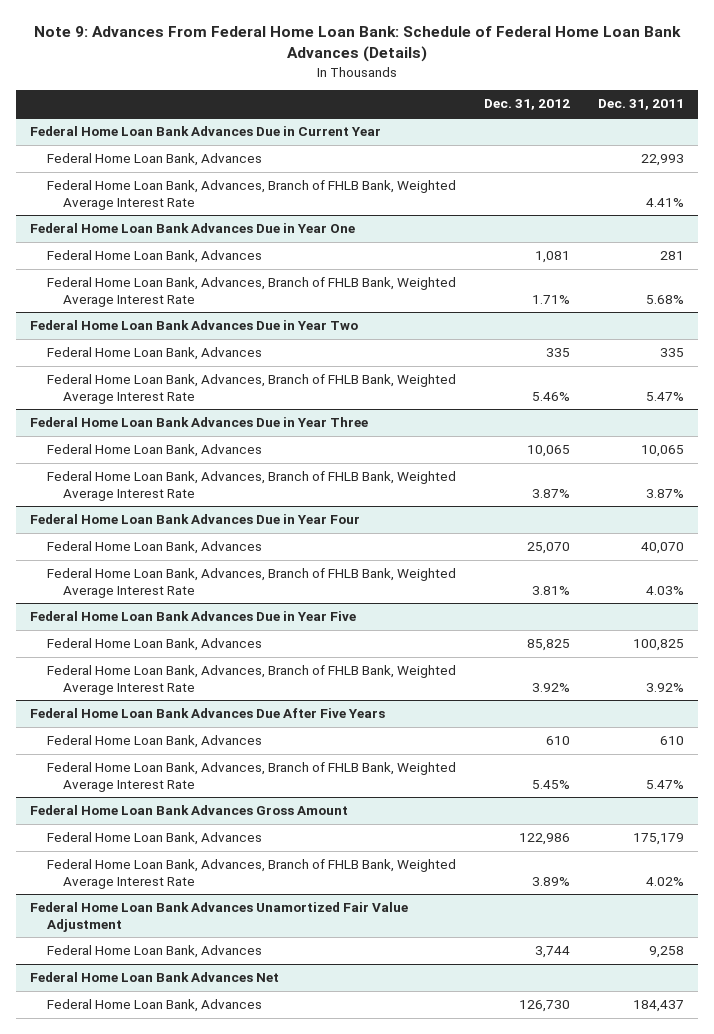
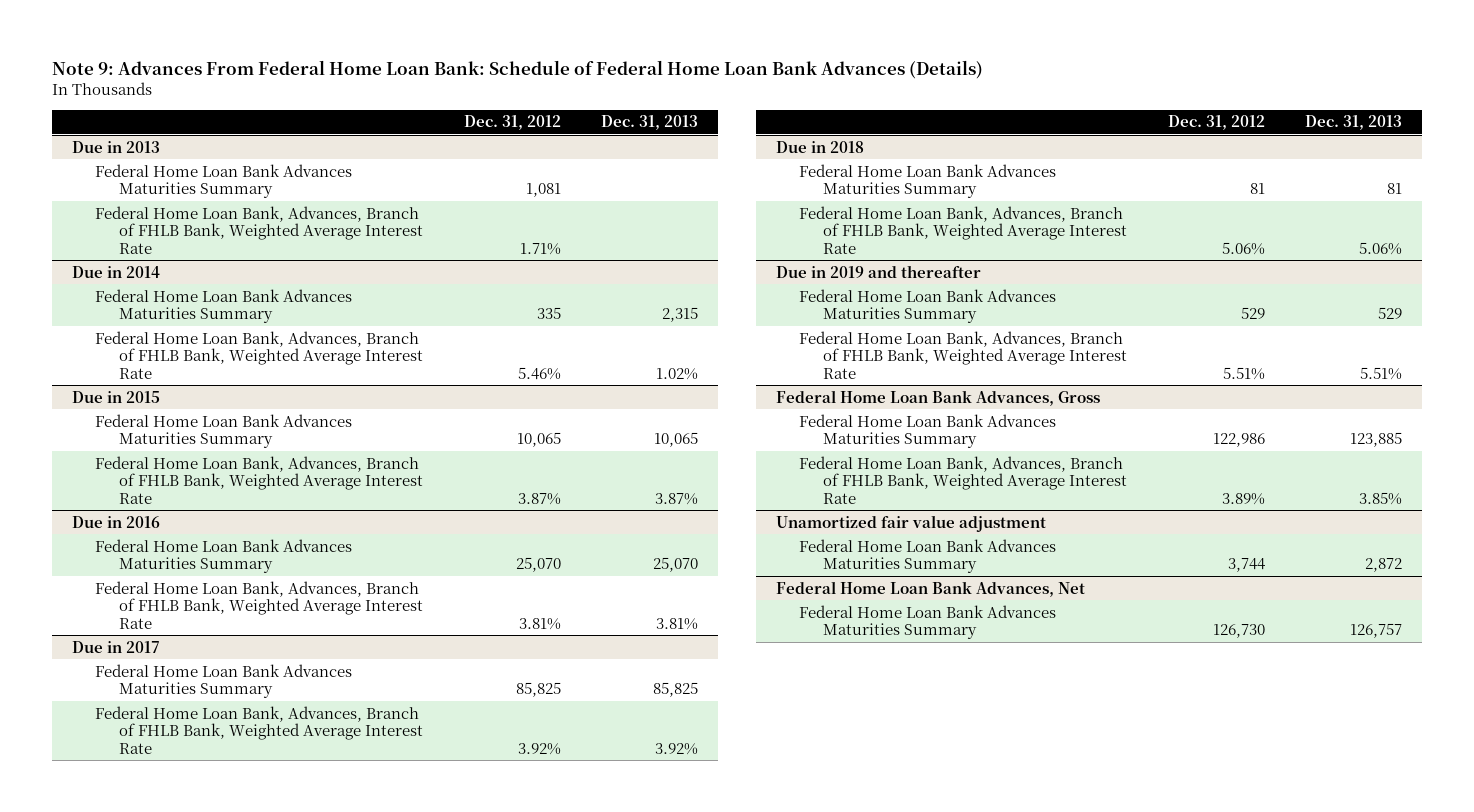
- | Dec. 31, 2012 | Dec. 31, 2011
+ | Dec. 31, 2012 | Dec. 31, 2013
- Federal Home Loan Bank Advances Due in Current Year
- Federal Home Loan Bank, Advances | | 22,993
- Federal Home Loan Bank, Advances, Branch of FHLB Bank, Weighted Average Interest Rate | | 4.41%
- Federal Home Loan Bank Advances Due in Year One
- Federal Home Loan Bank, Advances | 1,081 | 281
+ Due in 2013
+ Federal Home Loan Bank Advances Maturities Summary | 1,081 |
- Federal Home Loan Bank Advances Due in Year Two
- Federal Home Loan Bank, Advances | 335 | 335
+ Due in 2014
+ Federal Home Loan Bank Advances Maturities Summary | 335 | 2,315
- Federal Home Loan Bank Advances Due in Year Three
- Federal Home Loan Bank, Advances | 10,065 | 10,065
+ Due in 2015
+ Federal Home Loan Bank Advances Maturities Summary | 10,065 | 10,065
- Federal Home Loan Bank Advances Due in Year Four
- Federal Home Loan Bank, Advances | 25,070 | 40,070
+ Due in 2016
+ Federal Home Loan Bank Advances Maturities Summary | 25,070 | 25,070
- Federal Home Loan Bank Advances Due in Year Five
- Federal Home Loan Bank, Advances | 85,825 | 100,825
+ Due in 2017
+ Federal Home Loan Bank Advances Maturities Summary | 85,825 | 85,825
- Federal Home Loan Bank Advances Due After Five Years
- Federal Home Loan Bank, Advances | 610 | 610
- Federal Home Loan Bank, Advances, Branch of FHLB Bank, Weighted Average Interest Rate | 5.45% | 5.47%
- Federal Home Loan Bank Advances Gross Amount
- Federal Home Loan Bank, Advances | 122,986 | 175,179
+ Due in 2018
+ Federal Home Loan Bank Advances Maturities Summary | 81 | 81
+ Federal Home Loan Bank, Advances, Branch of FHLB Bank, Weighted Average Interest Rate | 5.06% | 5.06%
+ Due in 2019 and thereafter
+ Federal Home Loan Bank Advances Maturities Summary | 529 | 529
+ Federal Home Loan Bank, Advances, Branch of FHLB Bank, Weighted Average Interest Rate | 5.51% | 5.51%
+ Federal Home Loan Bank Advances, Gross
+ Federal Home Loan Bank Advances Maturities Summary | 122,986 | 123,885
- Federal Home Loan Bank Advances Unamortized Fair Value Adjustment
- Federal Home Loan Bank, Advances | 3,744 | 9,258
- Federal Home Loan Bank Advances Net
- Federal Home Loan Bank, Advances | 126,730 | 184,437
+ Unamortized fair value adjustment
+ Federal Home Loan Bank Advances Maturities Summary | 3,744 | 2,872
+ Federal Home Loan Bank Advances, Net
+ Federal Home Loan Bank Advances Maturities Summary | 126,730 | 126,757

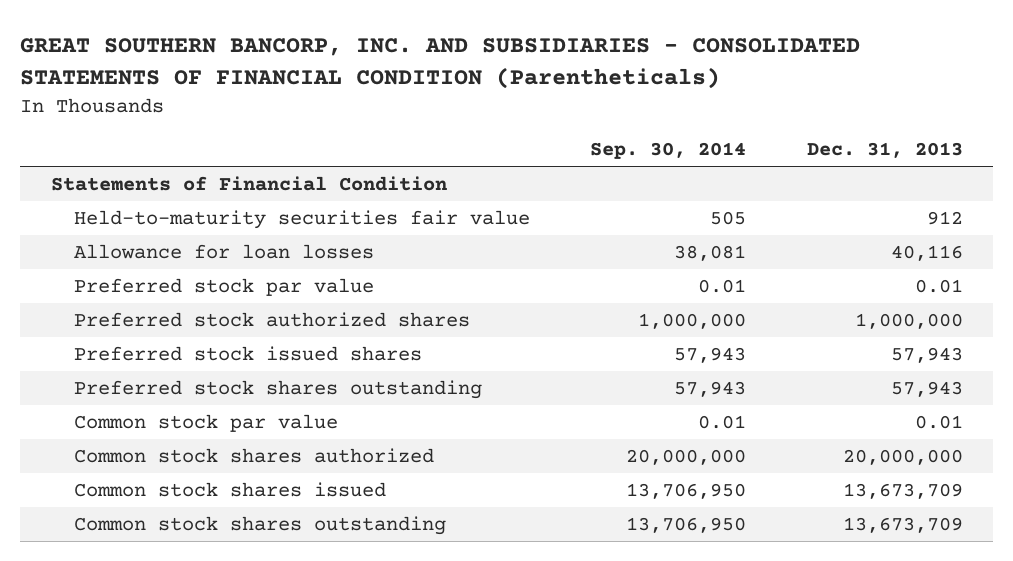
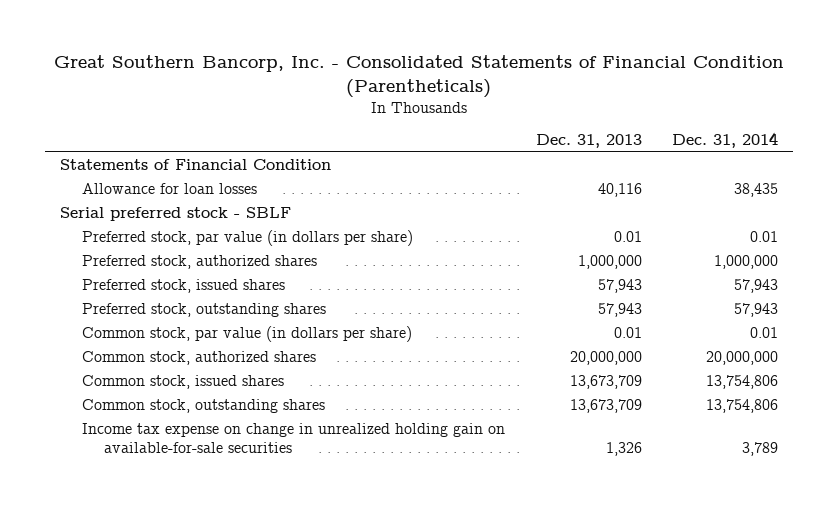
- GREAT SOUTHERN BANCORP, INC. AND SUBSIDIARIES - CONSOLIDATED STATEMENTS OF FINANCIAL CONDITION (Parentheticals)
+ Great Southern Bancorp, Inc. - Consolidated Statements of Financial Condition (Parentheticals)
- | Sep. 30, 2014 | Dec. 31, 2013
+ | Dec. 31, 2013 | Dec. 31, 2014
- Held-to-maturity securities fair value | 505 | 912
- Preferred stock par value | 0.01 | 0.01
- Preferred stock authorized shares | 1,000,000 | 1,000,000
- Preferred stock issued shares | 57,943 | 57,943
- Preferred stock shares outstanding | 57,943 | 57,943
- Common stock par value | 0.01 | 0.01
- Common stock shares authorized | 20,000,000 | 20,000,000
- Common stock shares issued | 13,706,950 | 13,673,709
- Common stock shares outstanding | 13,706,950 | 13,673,709
+ Serial preferred stock - SBLF
+ Preferred stock, par value (in dollars per share) | 0.01 | 0.01
+ Preferred stock, authorized shares | 1,000,000 | 1,000,000
+ Preferred stock, issued shares | 57,943 | 57,943
+ Preferred stock, outstanding shares | 57,943 | 57,943
+ Common stock, par value (in dollars per share) | 0.01 | 0.01
+ Common stock, authorized shares | 20,000,000 | 20,000,000
+ Common stock, issued shares | 13,673,709 | 13,754,806
+ Common stock, outstanding shares | 13,673,709 | 13,754,806
+ Income tax expense on change in unrealized holding gain on available-for-sale securities | 1,326 | 3,789

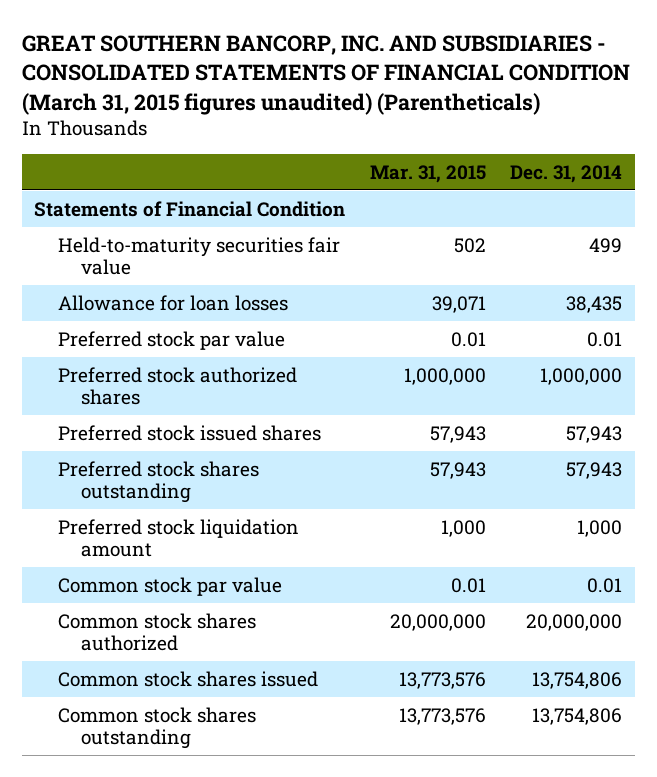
- Great Southern Bancorp, Inc. - Consolidated Statements of Financial Condition (Parentheticals)
+ GREAT SOUTHERN BANCORP, INC. AND SUBSIDIARIES - CONSOLIDATED STATEMENTS OF FINANCIAL CONDITION (March 31, 2015 figures unaudited) (Parentheticals)
- | Dec. 31, 2013 | Dec. 31, 2014
+ | Mar. 31, 2015 | Dec. 31, 2014
+ Held-to-maturity securities fair value | 502 | 499
- Serial preferred stock - SBLF
- Preferred stock, par value (in dollars per share) | 0.01 | 0.01
- Preferred stock, authorized shares | 1,000,000 | 1,000,000
- Preferred stock, issued shares | 57,943 | 57,943
- Preferred stock, outstanding shares | 57,943 | 57,943
- Common stock, par value (in dollars per share) | 0.01 | 0.01
- Common stock, authorized shares | 20,000,000 | 20,000,000
- Common stock, issued shares | 13,673,709 | 13,754,806
- Common stock, outstanding shares | 13,673,709 | 13,754,806
- Income tax expense on change in unrealized holding gain on available-for-sale securities | 1,326 | 3,789
+ Preferred stock par value | 0.01 | 0.01
+ Preferred stock authorized shares | 1,000,000 | 1,000,000
+ Preferred stock issued shares | 57,943 | 57,943
+ Preferred stock shares outstanding | 57,943 | 57,943
+ Preferred stock liquidation amount | 1,000 | 1,000
+ Common stock par value | 0.01 | 0.01
+ Common stock shares authorized | 20,000,000 | 20,000,000
+ Common stock shares issued | 13,773,576 | 13,754,806
+ Common stock shares outstanding | 13,773,576 | 13,754,806

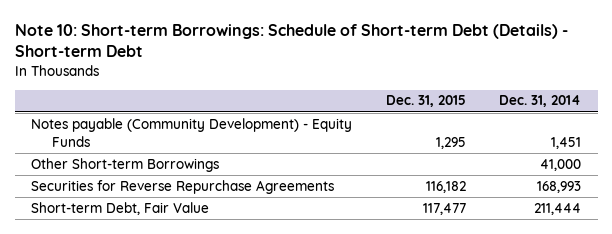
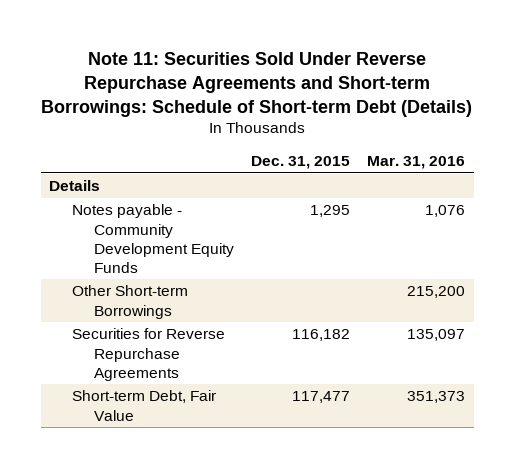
- Note 10: Short-term Borrowings: Schedule of Short-term Debt (Details) - Short-term Debt
+ Note 11: Securities Sold Under Reverse Repurchase Agreements and Short-term Borrowings: Schedule of Short-term Debt (Details)
- | Dec. 31, 2015 | Dec. 31, 2014
+ | Dec. 31, 2015 | Mar. 31, 2016
- Notes payable (Community Development) - Equity Funds | 1,295 | 1,451
+ Details
+ Notes payable - Community Development Equity Funds | 1,295 | 1,076

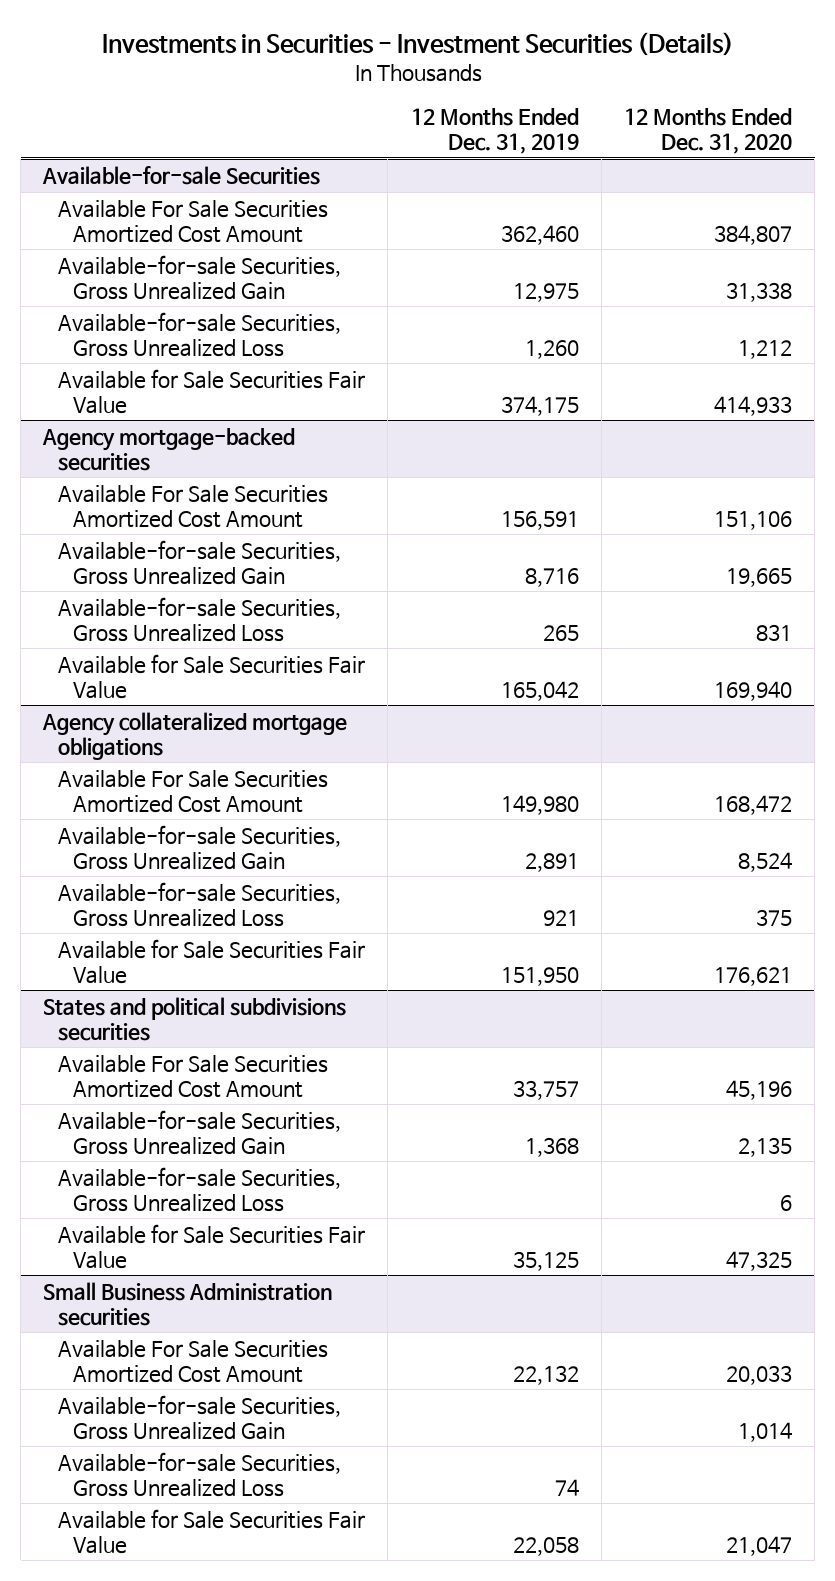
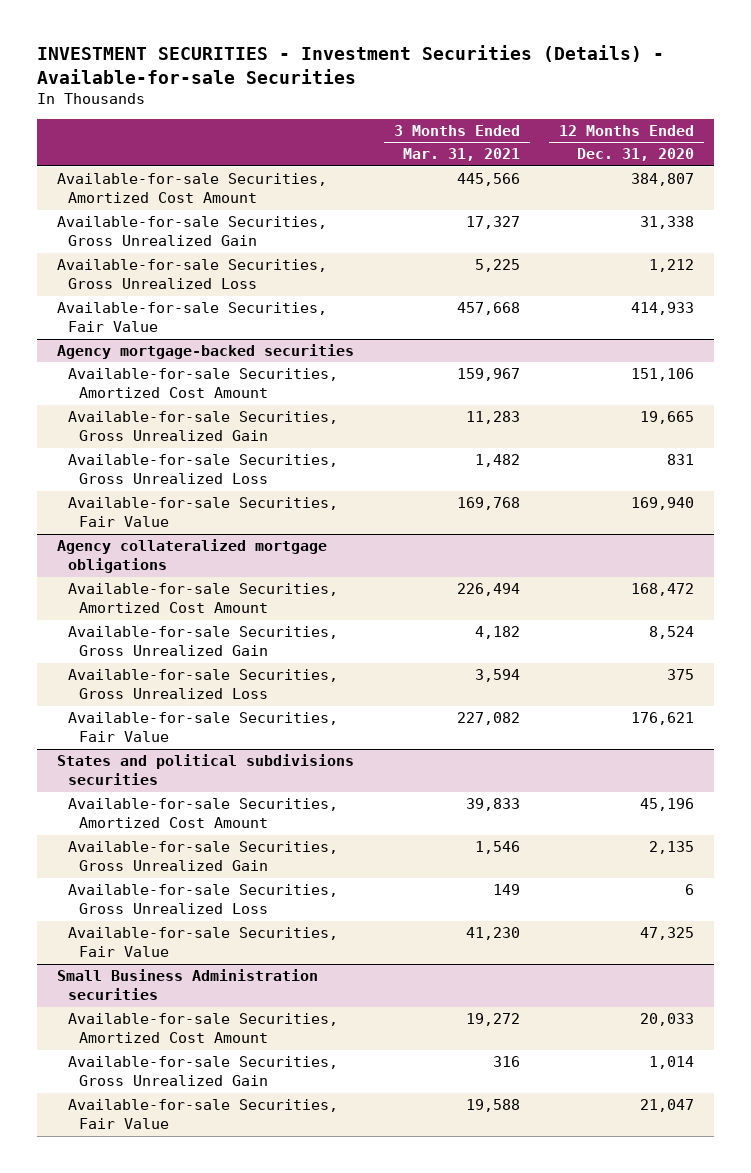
- Investments in Securities - Investment Securities (Details)
+ INVESTMENT SECURITIES - Investment Securities (Details) - Available-for-sale Securities
- | 12 Months Ended Dec. 31, 2019 | 12 Months Ended Dec. 31, 2020
+ | 3 Months Ended Mar. 31, 2021 | 12 Months Ended Dec. 31, 2020
- Available-for-sale Securities
- Available For Sale Securities Amortized Cost Amount | 362,460 | 384,807
+ Available-for-sale Securities, Amortized Cost Amount | 445,566 | 384,807
- Available for Sale Securities Fair Value | 374,175 | 414,933
+ Available-for-sale Securities, Fair Value | 457,668 | 414,933
@ Agency mortgage-backed securities
- Available For Sale Securities Amortized Cost Amount | 156,591 | 151,106
+ Available-for-sale Securities, Amortized Cost Amount | 159,967 | 151,106
- Available for Sale Securities Fair Value | 165,042 | 169,940
+ Available-for-sale Securities, Fair Value | 169,768 | 169,940
@ Agency collateralized mortgage obligations
- Available For Sale Securities Amortized Cost Amount | 149,980 | 168,472
+ Available-for-sale Securities, Amortized Cost Amount | 226,494 | 168,472
- Available for Sale Securities Fair Value | 151,950 | 176,621
+ Available-for-sale Securities, Fair Value | 227,082 | 176,621
@ States and political subdivisions securities
- Available For Sale Securities Amortized Cost Amount | 33,757 | 45,196
+ Available-for-sale Securities, Amortized Cost Amount | 39,833 | 45,196
- Available for Sale Securities Fair Value | 35,125 | 47,325
+ Available-for-sale Securities, Fair Value | 41,230 | 47,325
@ Small Business Administration securities
- Available For Sale Securities Amortized Cost Amount | 22,132 | 20,033
+ Available-for-sale Securities, Amortized Cost Amount | 19,272 | 20,033
- Available-for-sale Securities, Gross Unrealized Loss | 74 |
- Available for Sale Securities Fair Value | 22,058 | 21,047
+ Available-for-sale Securities, Fair Value | 19,588 | 21,047

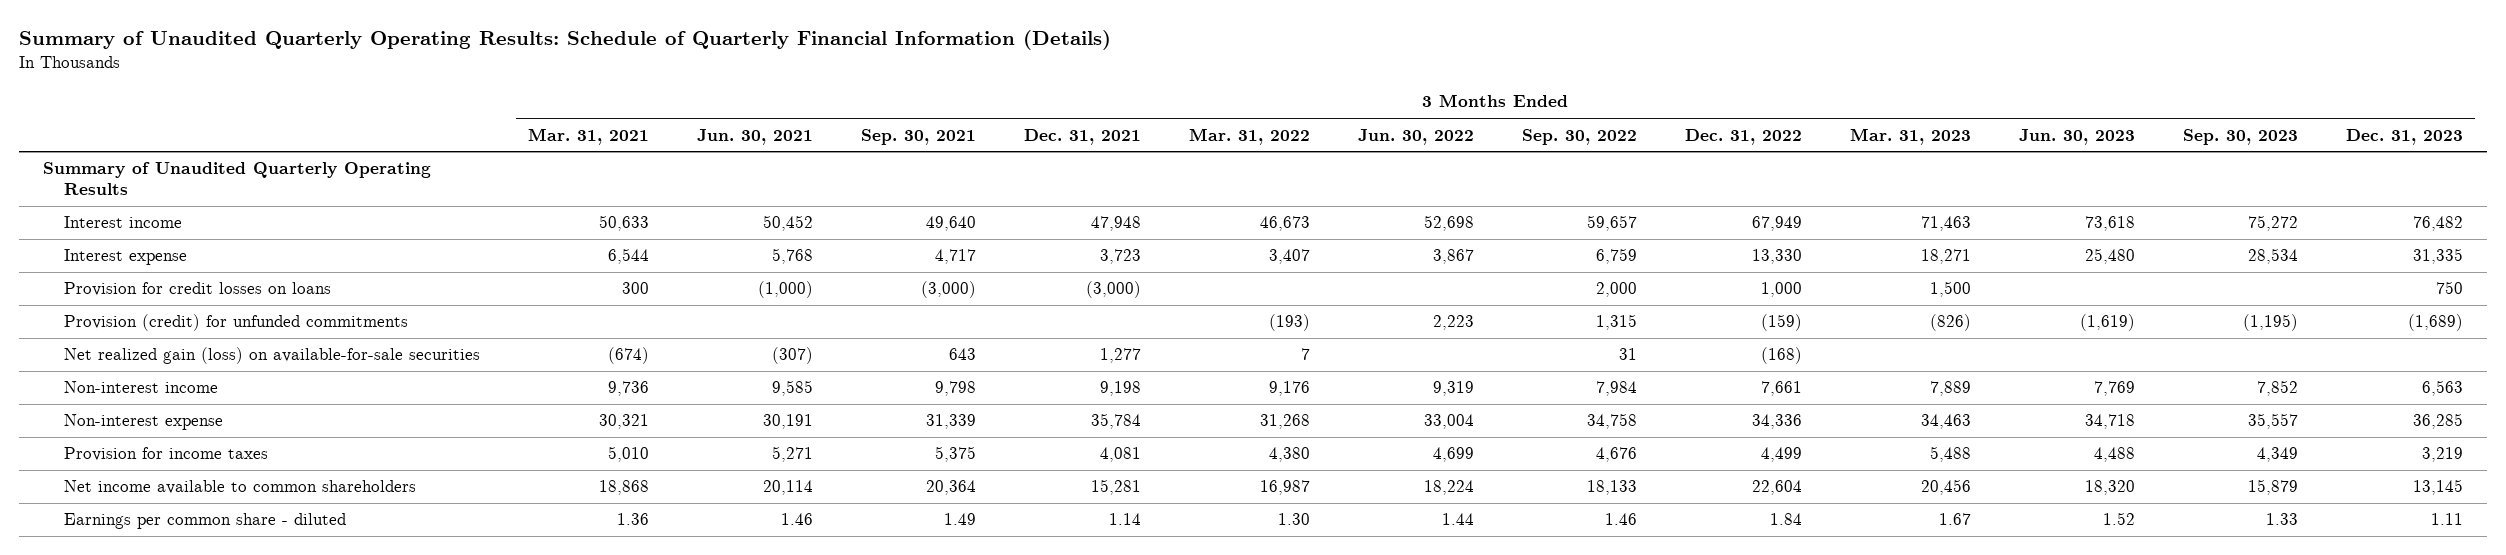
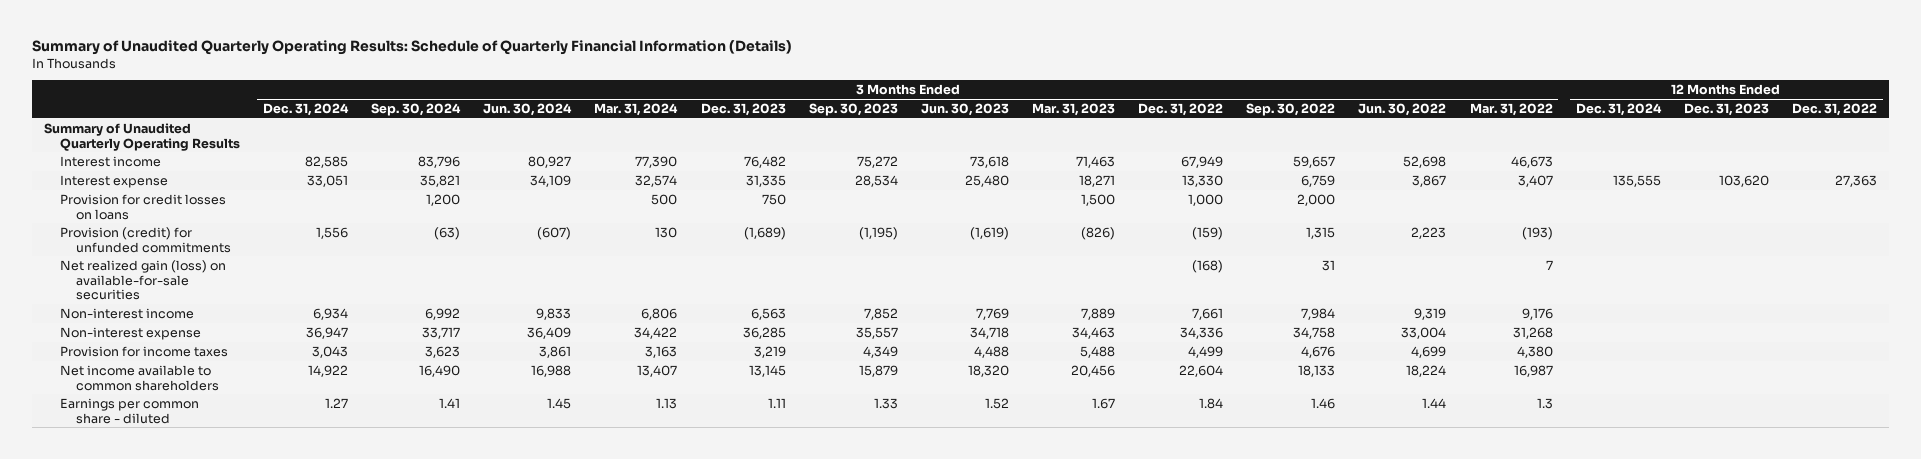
- | 3 Months Ended Mar. 31, 2021 | 3 Months Ended Jun. 30, 2021 | 3 Months Ended Sep. 30, 2021 | 3 Months Ended Dec. 31, 2021 | 3 Months Ended Mar. 31, 2022 | 3 Months Ended Jun. 30, 2022 | 3 Months Ended Sep. 30, 2022 | 3 Months Ended Dec. 31, 2022 | 3 Months Ended Mar. 31, 2023 | 3 Months Ended Jun. 30, 2023 | 3 Months Ended Sep. 30, 2023 | 3 Months Ended Dec. 31, 2023
+ | 3 Months Ended Dec. 31, 2024 | 3 Months Ended Sep. 30, 2024 | 3 Months Ended Jun. 30, 2024 | 3 Months Ended Mar. 31, 2024 | 3 Months Ended Dec. 31, 2023 | 3 Months Ended Sep. 30, 2023 | 3 Months Ended Jun. 30, 2023 | 3 Months Ended Mar. 31, 2023 | 3 Months Ended Dec. 31, 2022 | 3 Months Ended Sep. 30, 2022 | 3 Months Ended Jun. 30, 2022 | 3 Months Ended Mar. 31, 2022 | 12 Months Ended Dec. 31, 2024 | 12 Months Ended Dec. 31, 2023 | 12 Months Ended Dec. 31, 2022
- Earnings per common share - diluted | 1.36 | 1.46 | 1.49 | 1.14 | 1.30 | 1.44 | 1.46 | 1.84 | 1.67 | 1.52 | 1.33 | 1.11
+ Earnings per common share - diluted | 1.27 | 1.41 | 1.45 | 1.13 | 1.11 | 1.33 | 1.52 | 1.67 | 1.84 | 1.46 | 1.44 | 1.3 | | |

